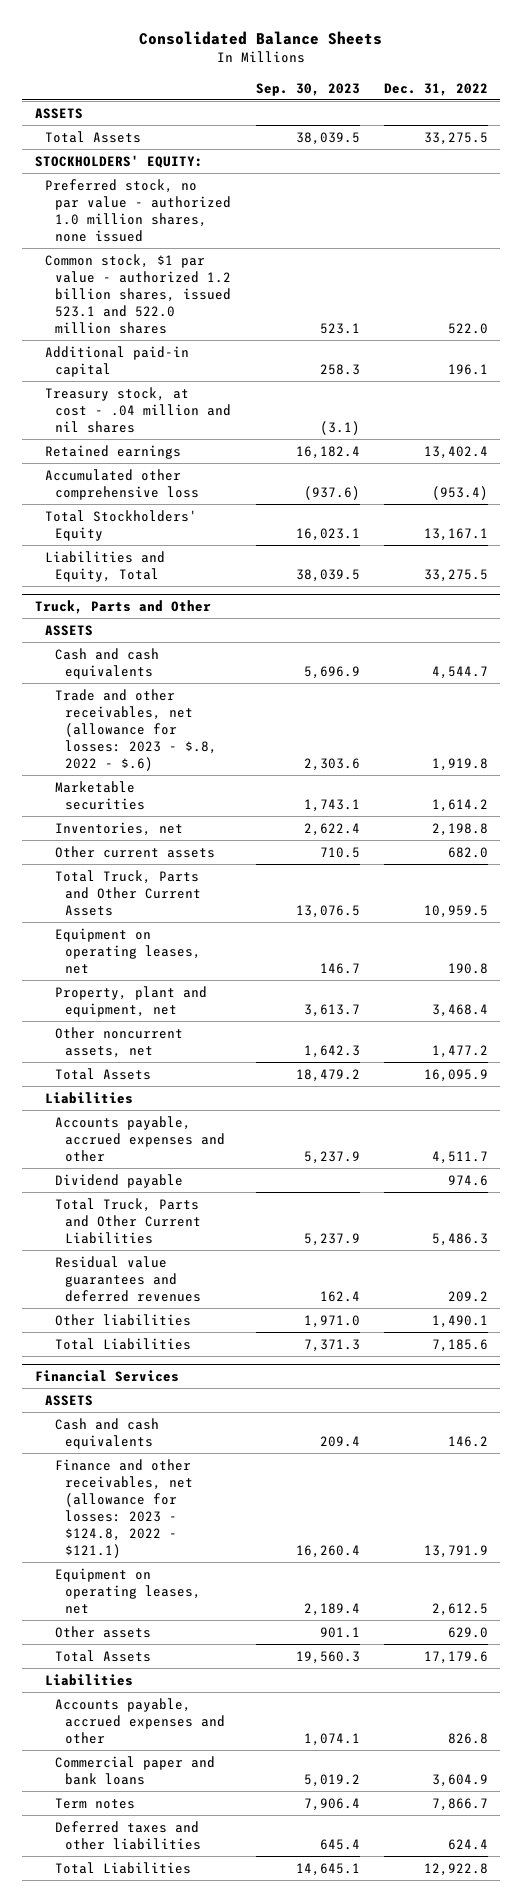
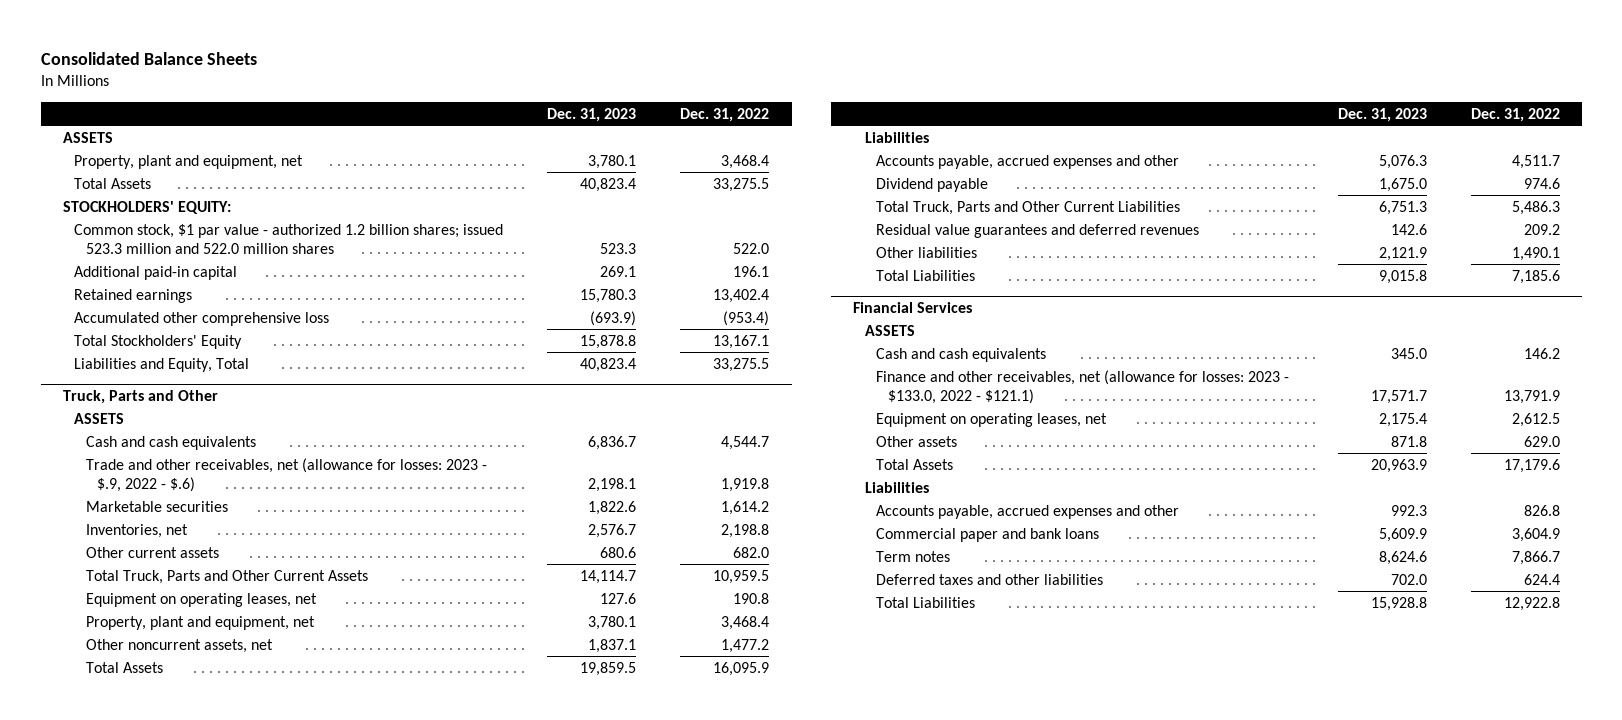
- | Sep. 30, 2023 | Dec. 31, 2022
+ | Dec. 31, 2023 | Dec. 31, 2022
+ Property, plant and equipment, net | 3,780.1 | 3,468.4
- Preferred stock, no par value - authorized 1.0 million shares, none issued
- Common stock, $1 par value - authorized 1.2 billion shares, issued 523.1 and 522.0 million shares | 523.1 | 522.0
+ Common stock, $1 par value - authorized 1.2 billion shares; issued 523.3 million and 522.0 million shares | 523.3 | 522.0
- Treasury stock, at cost - .04 million and nil shares | (3.1) |
@ Truck, Parts and Other
- Trade and other receivables, net (allowance for losses: 2023 - $.8, 2022 - $.6) | 2,303.6 | 1,919.8
+ Trade and other receivables, net (allowance for losses: 2023 - $.9, 2022 - $.6) | 2,198.1 | 1,919.8
@ Financial Services
- Finance and other receivables, net (allowance for losses: 2023 - $124.8, 2022 - $121.1) | 16,260.4 | 13,791.9
+ Finance and other receivables, net (allowance for losses: 2023 - $133.0, 2022 - $121.1) | 17,571.7 | 13,791.9

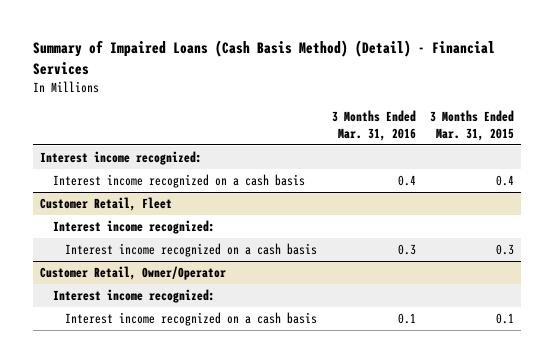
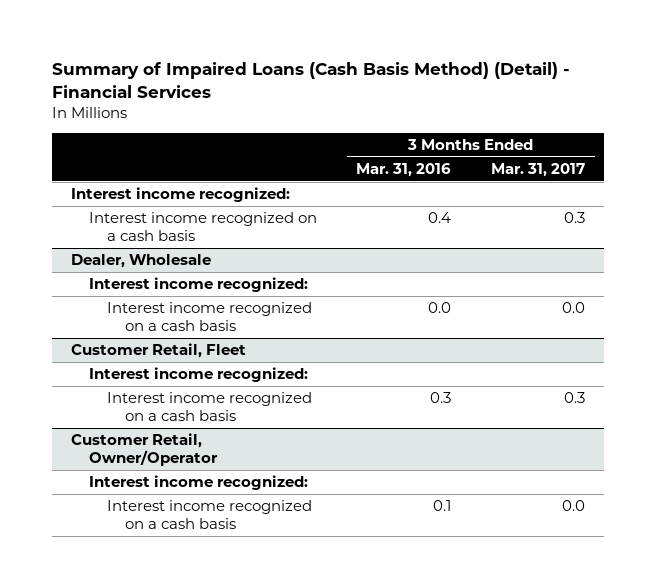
- | 3 Months Ended Mar. 31, 2016 | 3 Months Ended Mar. 31, 2015
+ | 3 Months Ended Mar. 31, 2016 | 3 Months Ended Mar. 31, 2017
+ Dealer, Wholesale
+ Interest income recognized:
+ Interest income recognized on a cash basis | 0.0 | 0.0

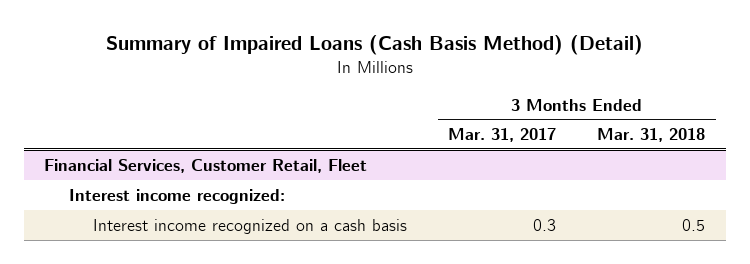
- Summary of Impaired Loans (Cash Basis Method) (Detail) - Financial Services
+ Summary of Impaired Loans (Cash Basis Method) (Detail)
- | 3 Months Ended Mar. 31, 2016 | 3 Months Ended Mar. 31, 2017
+ | 3 Months Ended Mar. 31, 2017 | 3 Months Ended Mar. 31, 2018
- Interest income recognized:
- Interest income recognized on a cash basis | 0.4 | 0.3
- Dealer, Wholesale
- Interest income recognized:
- Interest income recognized on a cash basis | 0.0 | 0.0
- Customer Retail, Fleet
+ Financial Services, Customer Retail, Fleet
- Customer Retail, Owner/Operator
- Interest income recognized:
- Interest income recognized on a cash basis | 0.1 | 0.0

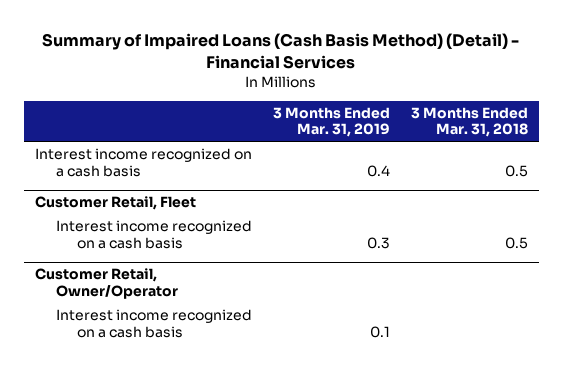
- Summary of Impaired Loans (Cash Basis Method) (Detail)
+ Summary of Impaired Loans (Cash Basis Method) (Detail) - Financial Services
- | 3 Months Ended Mar. 31, 2017 | 3 Months Ended Mar. 31, 2018
+ | 3 Months Ended Mar. 31, 2019 | 3 Months Ended Mar. 31, 2018
- Financial Services, Customer Retail, Fleet
- Interest income recognized:
+ Customer Retail, Fleet
+ Interest income recognized on a cash basis | 0.3 | 0.5
+ Customer Retail, Owner/Operator
+ Interest income recognized on a cash basis | 0.1 |

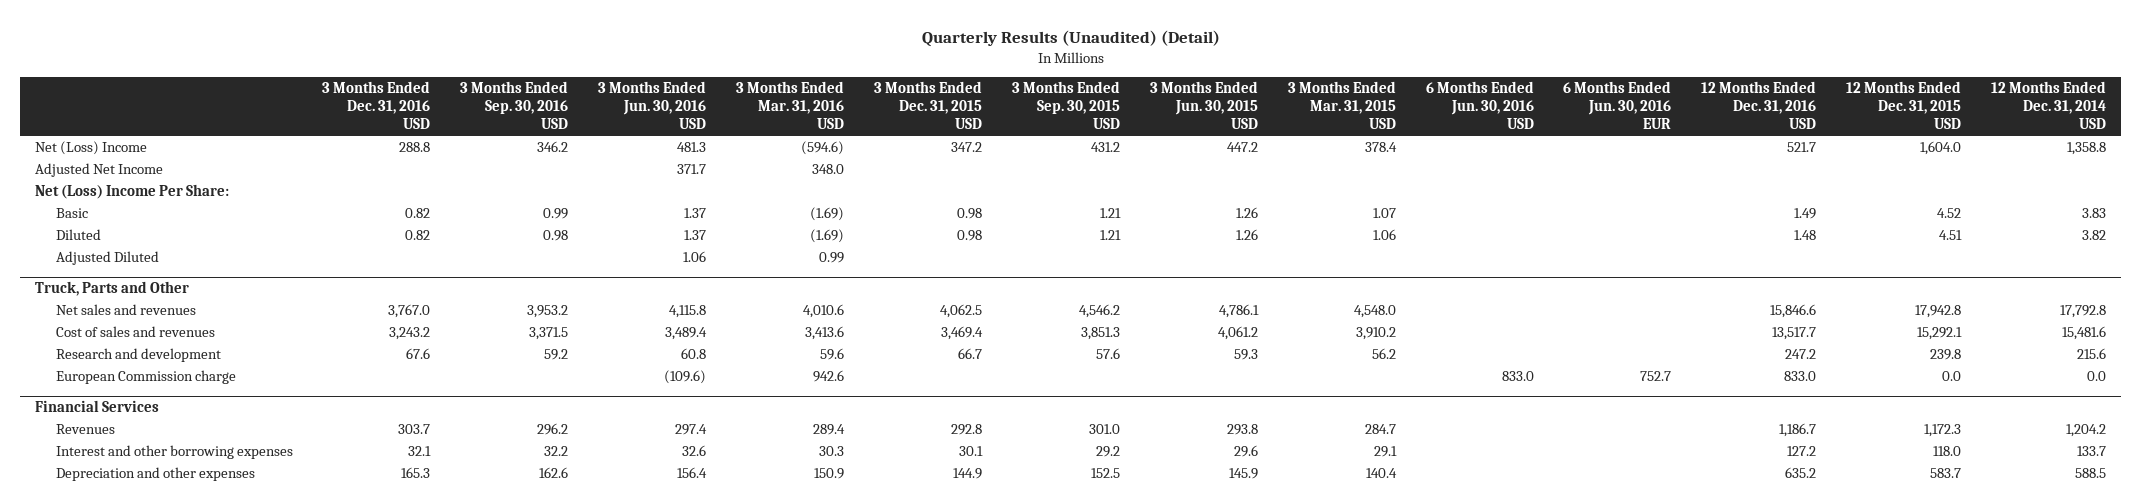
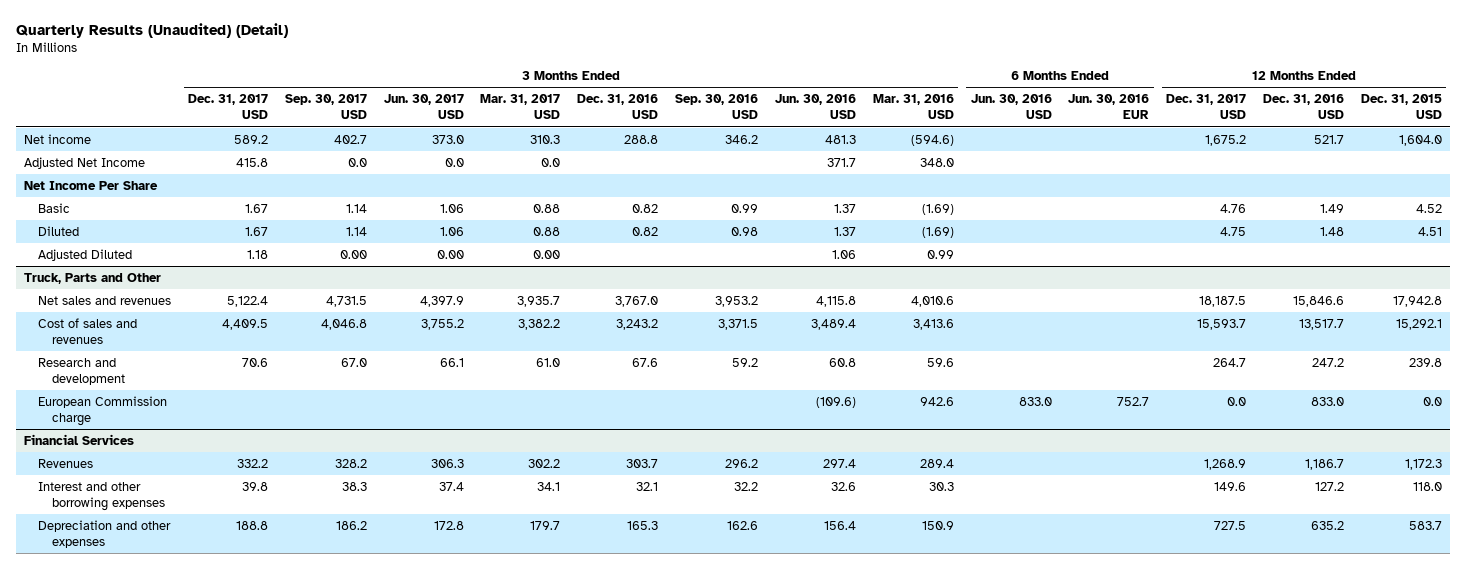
- | 3 Months Ended Dec. 31, 2016 USD | 3 Months Ended Sep. 30, 2016 USD | 3 Months Ended Jun. 30, 2016 USD | 3 Months Ended Mar. 31, 2016 USD | 3 Months Ended Dec. 31, 2015 USD | 3 Months Ended Sep. 30, 2015 USD | 3 Months Ended Jun. 30, 2015 USD | 3 Months Ended Mar. 31, 2015 USD | 6 Months Ended Jun. 30, 2016 USD | 6 Months Ended Jun. 30, 2016 EUR | 12 Months Ended Dec. 31, 2016 USD | 12 Months Ended Dec. 31, 2015 USD | 12 Months Ended Dec. 31, 2014 USD
+ | 3 Months Ended Dec. 31, 2017 USD | 3 Months Ended Sep. 30, 2017 USD | 3 Months Ended Jun. 30, 2017 USD | 3 Months Ended Mar. 31, 2017 USD | 3 Months Ended Dec. 31, 2016 USD | 3 Months Ended Sep. 30, 2016 USD | 3 Months Ended Jun. 30, 2016 USD | 3 Months Ended Mar. 31, 2016 USD | 6 Months Ended Jun. 30, 2016 USD | 6 Months Ended Jun. 30, 2016 EUR | 12 Months Ended Dec. 31, 2017 USD | 12 Months Ended Dec. 31, 2016 USD | 12 Months Ended Dec. 31, 2015 USD
- Net (Loss) Income | 288.8 | 346.2 | 481.3 | (594.6) | 347.2 | 431.2 | 447.2 | 378.4 | | | 521.7 | 1,604.0 | 1,358.8
+ Net income | 589.2 | 402.7 | 373.0 | 310.3 | 288.8 | 346.2 | 481.3 | (594.6) | | | 1,675.2 | 521.7 | 1,604.0
- Net (Loss) Income Per Share:
+ Net Income Per Share

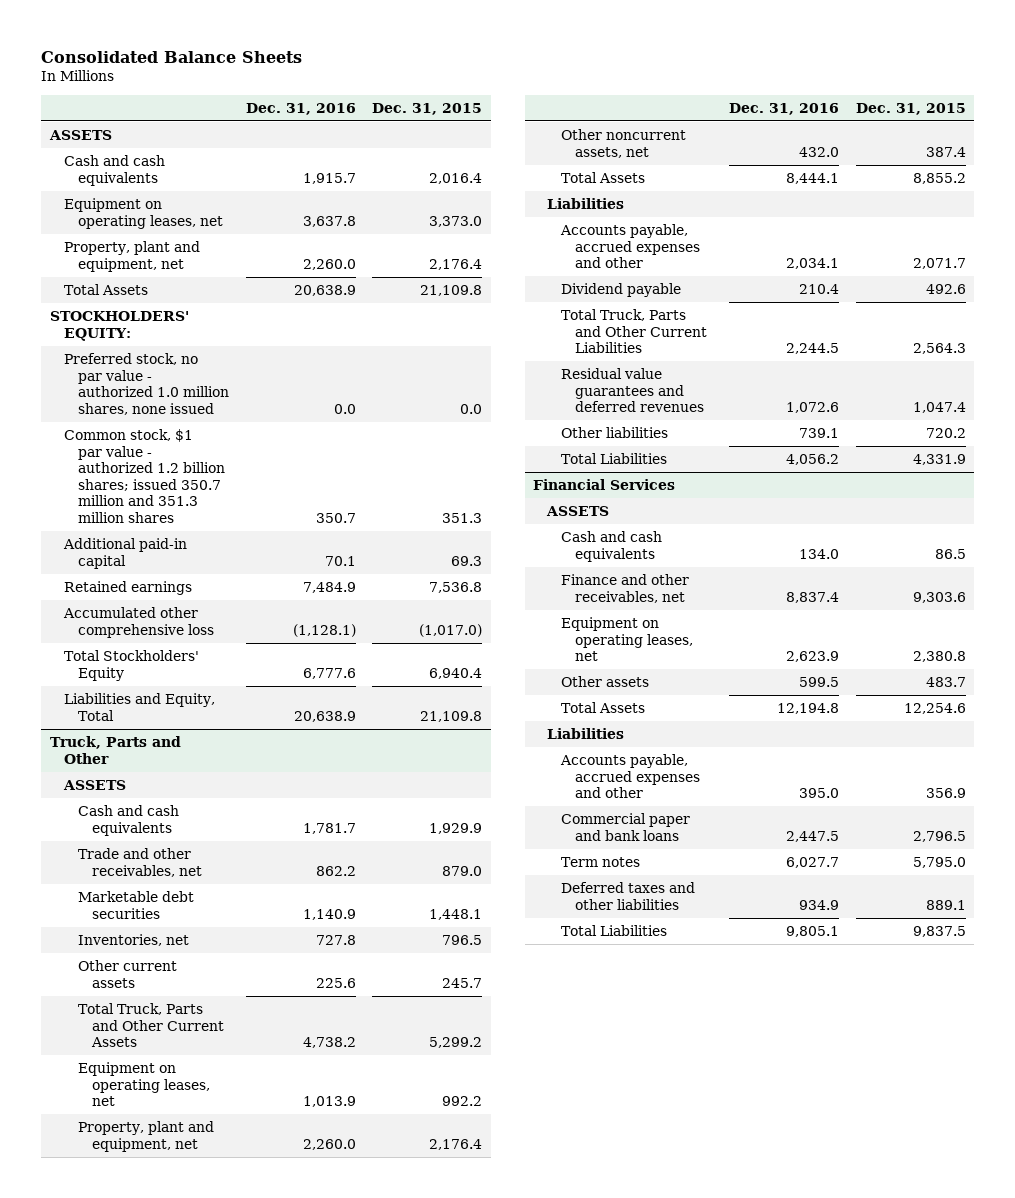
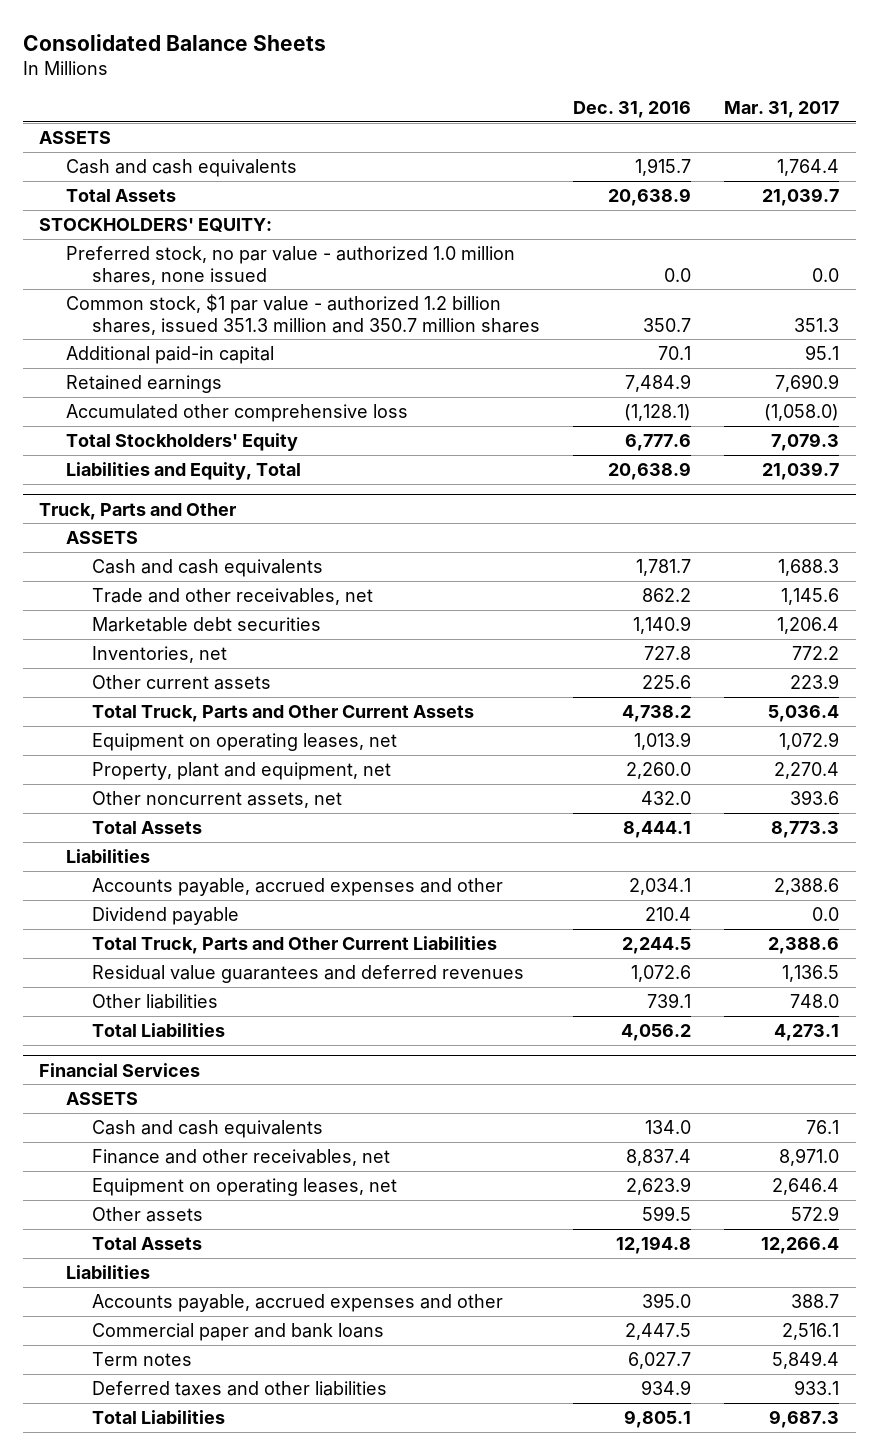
- | Dec. 31, 2016 | Dec. 31, 2015
+ | Dec. 31, 2016 | Mar. 31, 2017
- Equipment on operating leases, net | 3,637.8 | 3,373.0
- Property, plant and equipment, net | 2,260.0 | 2,176.4
- Common stock, $1 par value - authorized 1.2 billion shares; issued 350.7 million and 351.3 million shares | 350.7 | 351.3
+ Common stock, $1 par value - authorized 1.2 billion shares, issued 351.3 million and 350.7 million shares | 350.7 | 351.3

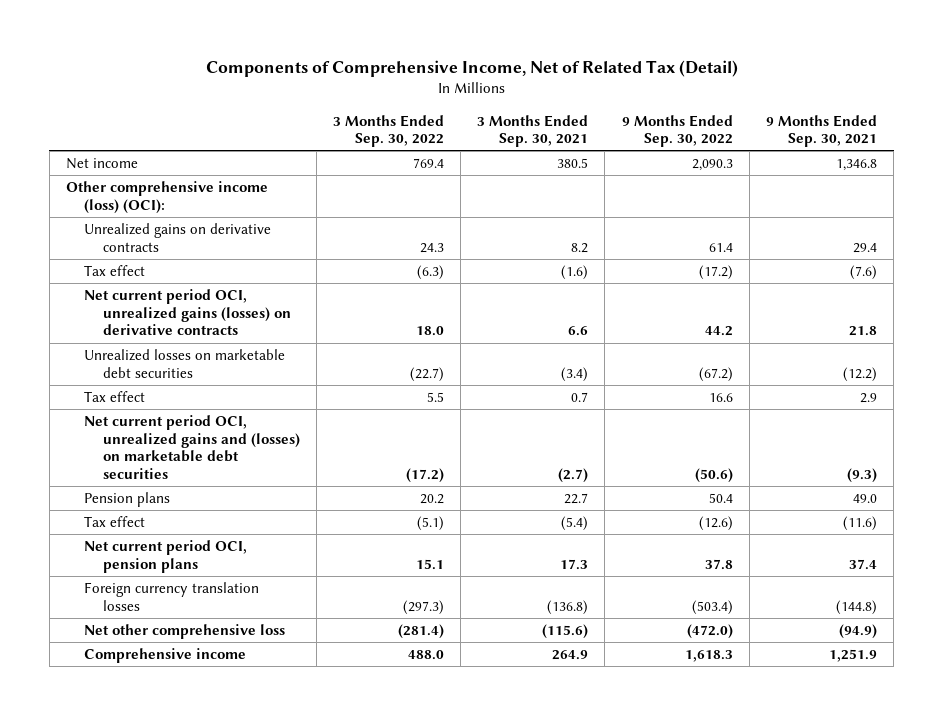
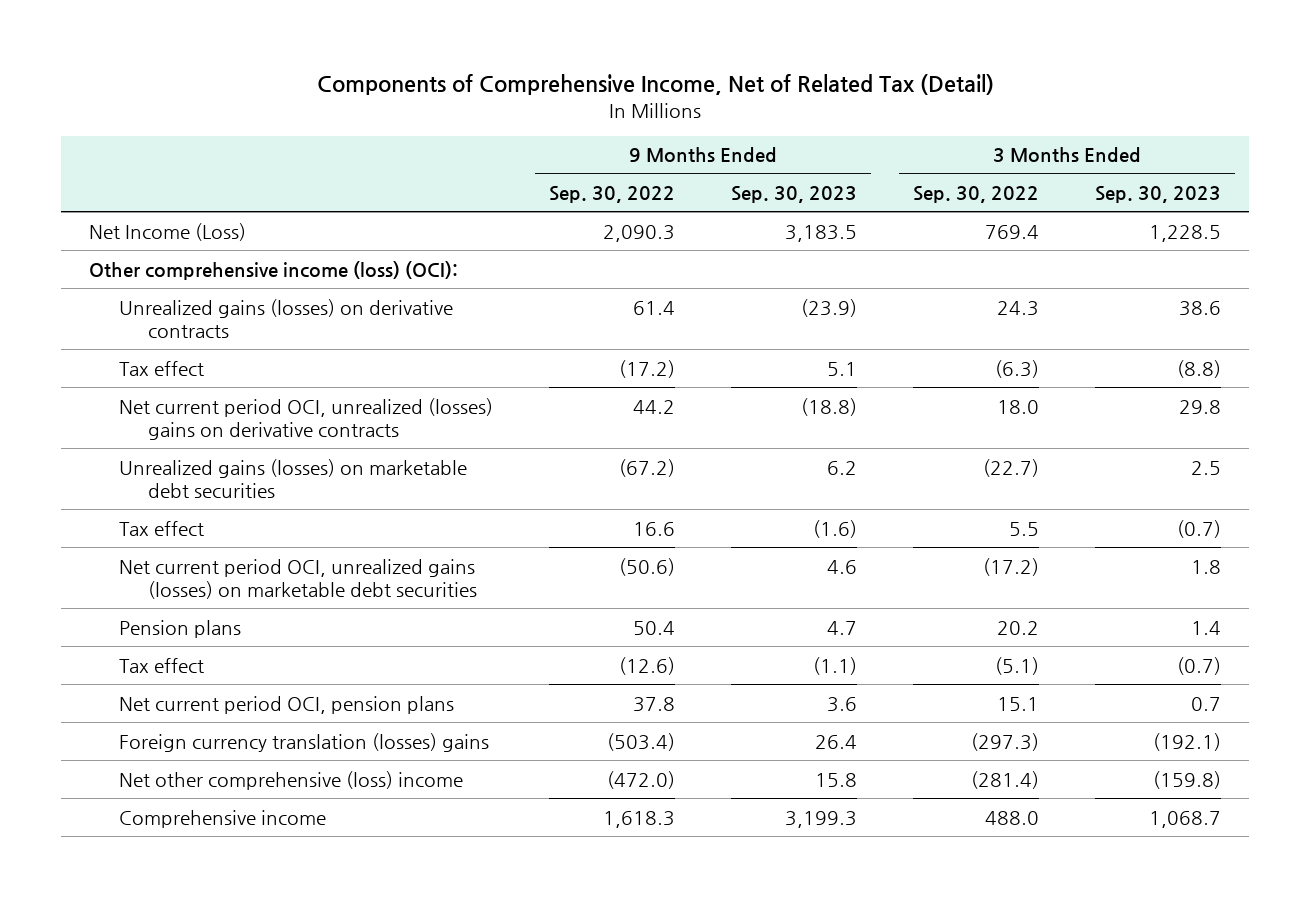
- | 3 Months Ended Sep. 30, 2022 | 3 Months Ended Sep. 30, 2021 | 9 Months Ended Sep. 30, 2022 | 9 Months Ended Sep. 30, 2021
+ | 9 Months Ended Sep. 30, 2022 | 9 Months Ended Sep. 30, 2023 | 3 Months Ended Sep. 30, 2022 | 3 Months Ended Sep. 30, 2023
- Net income | 769.4 | 380.5 | 2,090.3 | 1,346.8
+ Net Income (Loss) | 2,090.3 | 3,183.5 | 769.4 | 1,228.5
- Unrealized gains on derivative contracts | 24.3 | 8.2 | 61.4 | 29.4
+ Unrealized gains (losses) on derivative contracts | 61.4 | (23.9) | 24.3 | 38.6
- Net current period OCI, unrealized gains (losses) on derivative contracts | 18.0 | 6.6 | 44.2 | 21.8
- Unrealized losses on marketable debt securities | (22.7) | (3.4) | (67.2) | (12.2)
+ Net current period OCI, unrealized (losses) gains on derivative contracts | 44.2 | (18.8) | 18.0 | 29.8
+ Unrealized gains (losses) on marketable debt securities | (67.2) | 6.2 | (22.7) | 2.5
- Net current period OCI, unrealized gains and (losses) on marketable debt securities | (17.2) | (2.7) | (50.6) | (9.3)
+ Net current period OCI, unrealized gains (losses) on marketable debt securities | (50.6) | 4.6 | (17.2) | 1.8
- Foreign currency translation losses | (297.3) | (136.8) | (503.4) | (144.8)
- Net other comprehensive loss | (281.4) | (115.6) | (472.0) | (94.9)
+ Foreign currency translation (losses) gains | (503.4) | 26.4 | (297.3) | (192.1)
+ Net other comprehensive (loss) income | (472.0) | 15.8 | (281.4) | (159.8)

